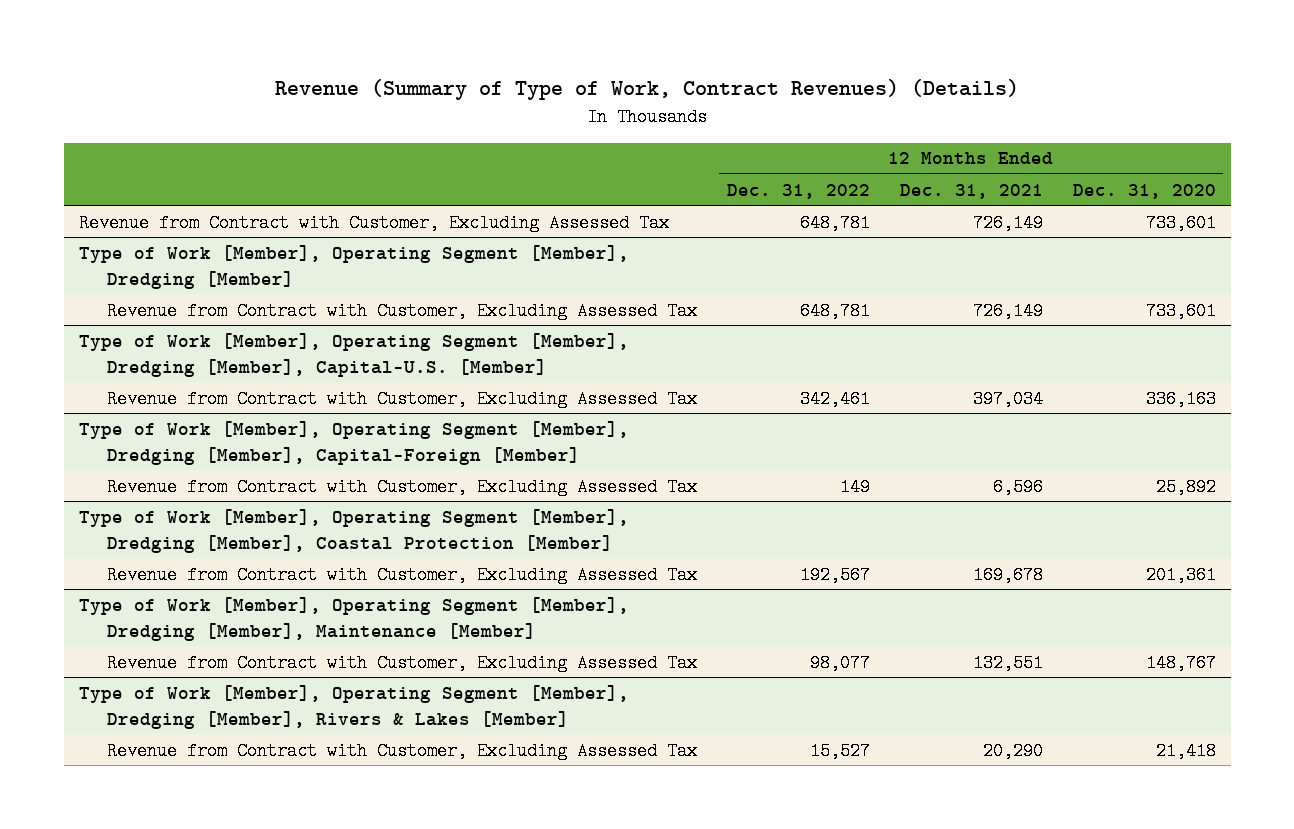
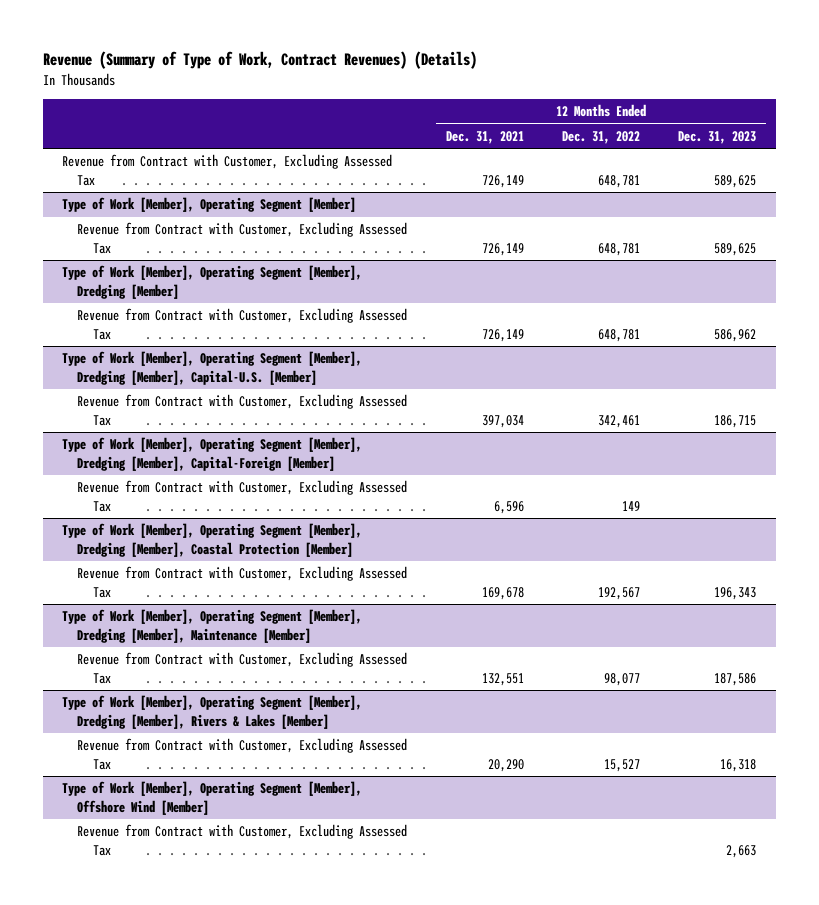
- | 12 Months Ended Dec. 31, 2022 | 12 Months Ended Dec. 31, 2021 | 12 Months Ended Dec. 31, 2020
+ | 12 Months Ended Dec. 31, 2021 | 12 Months Ended Dec. 31, 2022 | 12 Months Ended Dec. 31, 2023
+ Type of Work [Member], Operating Segment [Member]
+ Revenue from Contract with Customer, Excluding Assessed Tax | 726,149 | 648,781 | 589,625
+ Type of Work [Member], Operating Segment [Member], Offshore Wind [Member]
+ Revenue from Contract with Customer, Excluding Assessed Tax | | | 2,663

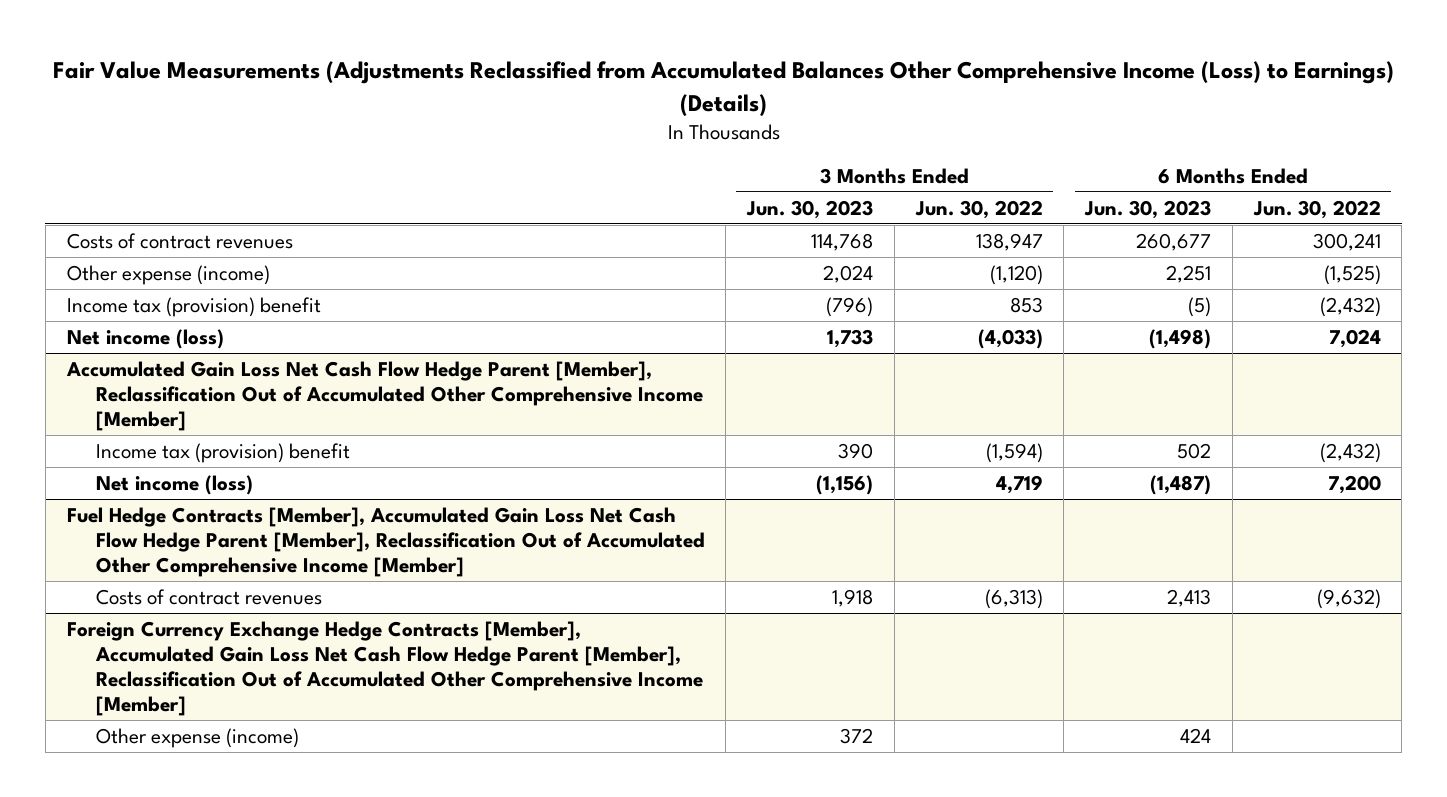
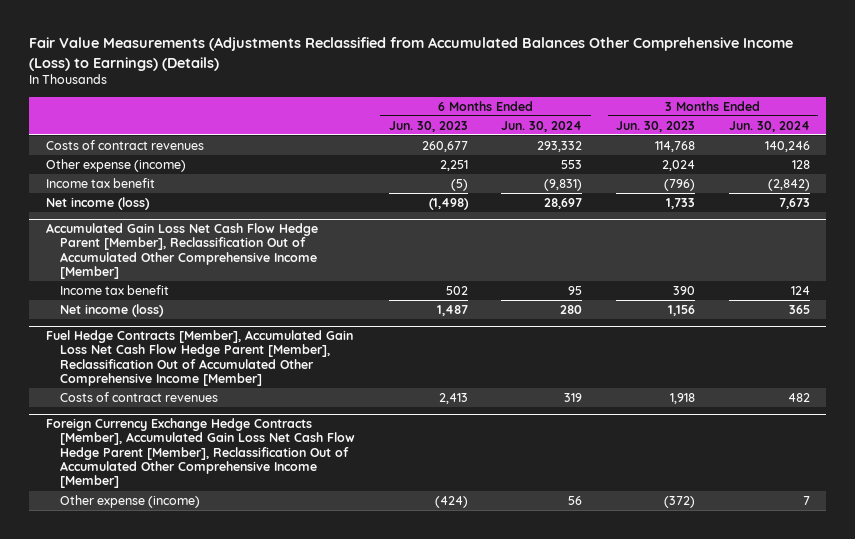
- | 3 Months Ended Jun. 30, 2023 | 3 Months Ended Jun. 30, 2022 | 6 Months Ended Jun. 30, 2023 | 6 Months Ended Jun. 30, 2022
+ | 6 Months Ended Jun. 30, 2023 | 6 Months Ended Jun. 30, 2024 | 3 Months Ended Jun. 30, 2023 | 3 Months Ended Jun. 30, 2024
- Income tax (provision) benefit | (796) | 853 | (5) | (2,432)
+ Income tax benefit | (5) | (9,831) | (796) | (2,842)
@ Accumulated Gain Loss Net Cash Flow Hedge Parent [Member], Reclassification Out of Accumulated Other Comprehensive Income [Member]
- Income tax (provision) benefit | 390 | (1,594) | 502 | (2,432)
- Net income (loss) | (1,156) | 4,719 | (1,487) | 7,200
+ Income tax benefit | 502 | 95 | 390 | 124
+ Net income (loss) | 1,487 | 280 | 1,156 | 365
@ Foreign Currency Exchange Hedge Contracts [Member], Accumulated Gain Loss Net Cash Flow Hedge Parent [Member], Reclassification Out of Accumulated Other Comprehensive Income [Member]
- Other expense (income) | 372 | | 424 |
+ Other expense (income) | (424) | 56 | (372) | 7

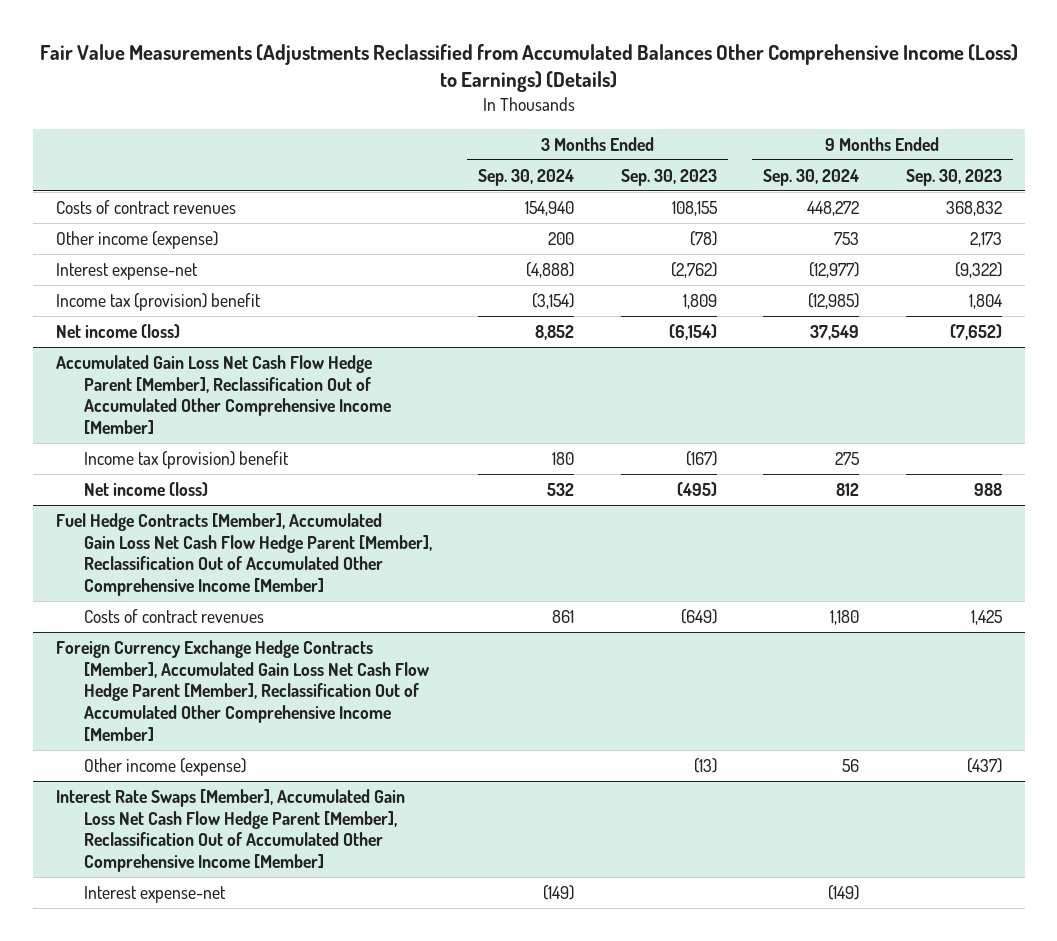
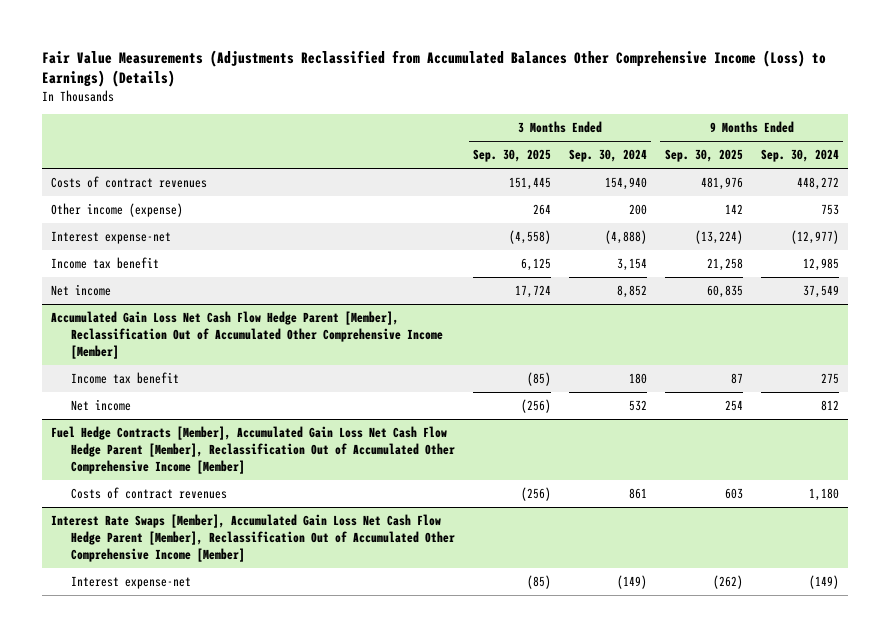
- | 3 Months Ended Sep. 30, 2024 | 3 Months Ended Sep. 30, 2023 | 9 Months Ended Sep. 30, 2024 | 9 Months Ended Sep. 30, 2023
+ | 3 Months Ended Sep. 30, 2025 | 3 Months Ended Sep. 30, 2024 | 9 Months Ended Sep. 30, 2025 | 9 Months Ended Sep. 30, 2024
- Income tax (provision) benefit | (3,154) | 1,809 | (12,985) | 1,804
- Net income (loss) | 8,852 | (6,154) | 37,549 | (7,652)
+ Income tax benefit | 6,125 | 3,154 | 21,258 | 12,985
+ Net income | 17,724 | 8,852 | 60,835 | 37,549
@ Accumulated Gain Loss Net Cash Flow Hedge Parent [Member], Reclassification Out of Accumulated Other Comprehensive Income [Member]
- Income tax (provision) benefit | 180 | (167) | 275 |
- Net income (loss) | 532 | (495) | 812 | 988
+ Income tax benefit | (85) | 180 | 87 | 275
+ Net income | (256) | 532 | 254 | 812
- Foreign Currency Exchange Hedge Contracts [Member], Accumulated Gain Loss Net Cash Flow Hedge Parent [Member], Reclassification Out of Accumulated Other Comprehensive Income [Member]
- Other income (expense) | | (13) | 56 | (437)

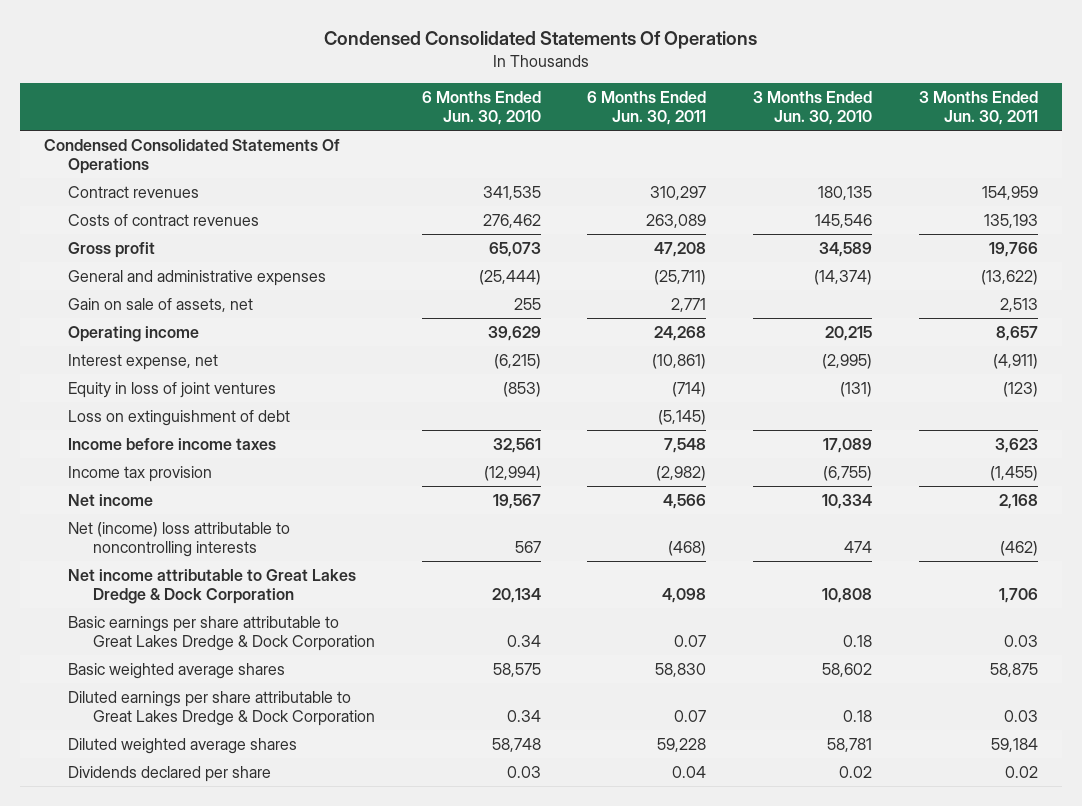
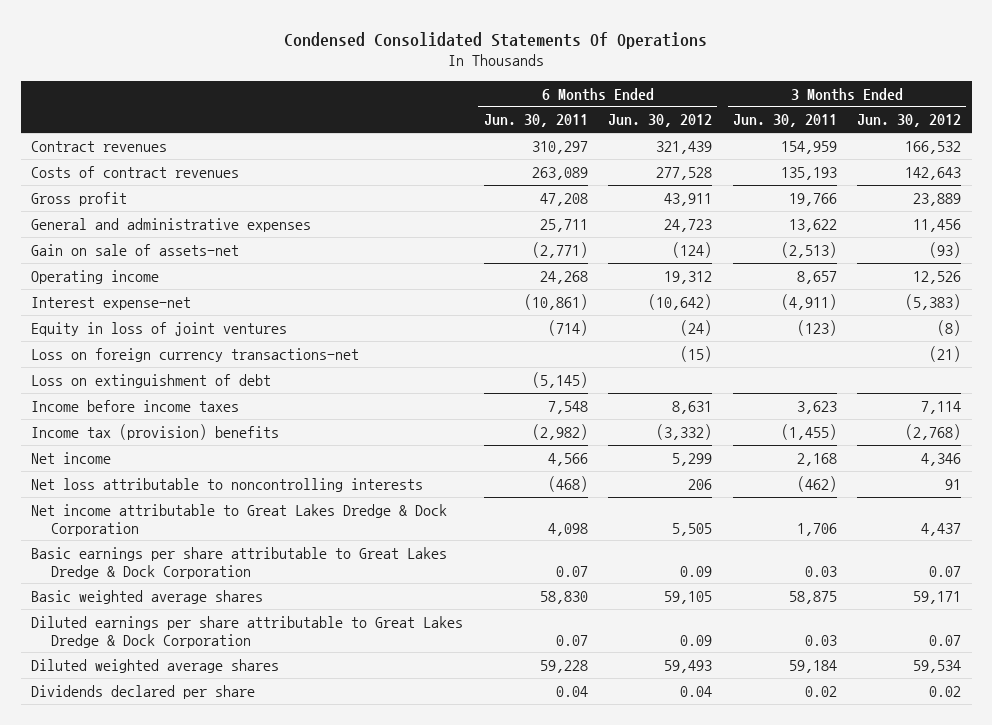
- | 6 Months Ended Jun. 30, 2010 | 6 Months Ended Jun. 30, 2011 | 3 Months Ended Jun. 30, 2010 | 3 Months Ended Jun. 30, 2011
+ | 6 Months Ended Jun. 30, 2011 | 6 Months Ended Jun. 30, 2012 | 3 Months Ended Jun. 30, 2011 | 3 Months Ended Jun. 30, 2012
- Condensed Consolidated Statements Of Operations
- General and administrative expenses | (25,444) | (25,711) | (14,374) | (13,622)
- Gain on sale of assets, net | 255 | 2,771 | | 2,513
+ General and administrative expenses | 25,711 | 24,723 | 13,622 | 11,456
+ Gain on sale of assets-net | (2,771) | (124) | (2,513) | (93)
- Interest expense, net | (6,215) | (10,861) | (2,995) | (4,911)
+ Interest expense-net | (10,861) | (10,642) | (4,911) | (5,383)
+ Loss on foreign currency transactions-net | | (15) | | (21)
- Income tax provision | (12,994) | (2,982) | (6,755) | (1,455)
+ Income tax (provision) benefits | (2,982) | (3,332) | (1,455) | (2,768)
- Net (income) loss attributable to noncontrolling interests | 567 | (468) | 474 | (462)
+ Net loss attributable to noncontrolling interests | (468) | 206 | (462) | 91

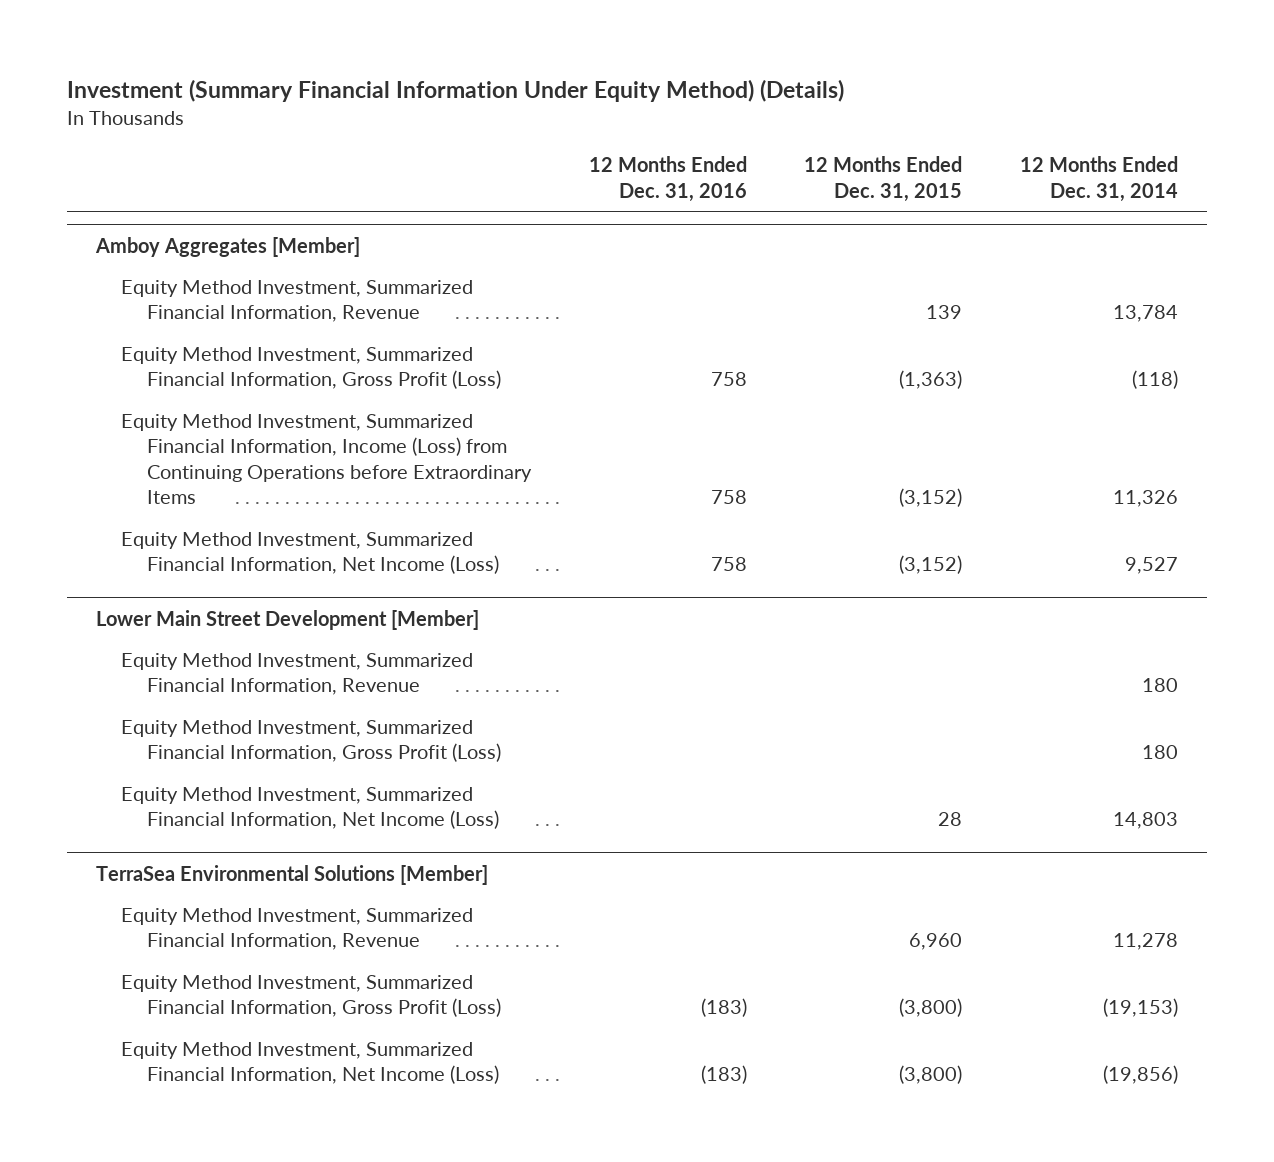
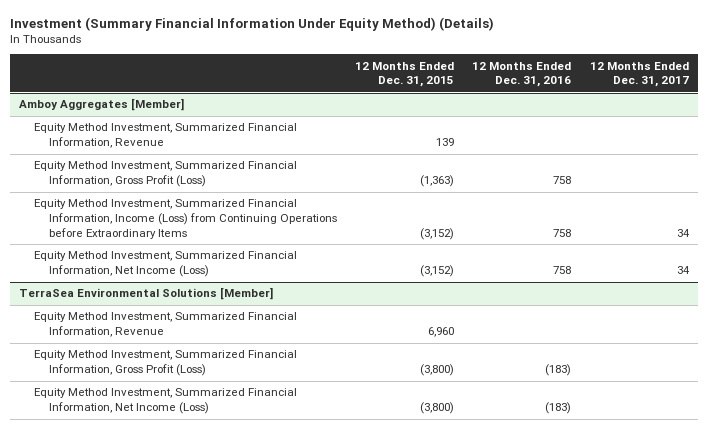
- | 12 Months Ended Dec. 31, 2016 | 12 Months Ended Dec. 31, 2015 | 12 Months Ended Dec. 31, 2014
+ | 12 Months Ended Dec. 31, 2015 | 12 Months Ended Dec. 31, 2016 | 12 Months Ended Dec. 31, 2017
- Lower Main Street Development [Member]
- Equity Method Investment, Summarized Financial Information, Revenue | | | 180
- Equity Method Investment, Summarized Financial Information, Gross Profit (Loss) | | | 180
- Equity Method Investment, Summarized Financial Information, Net Income (Loss) | | 28 | 14,803

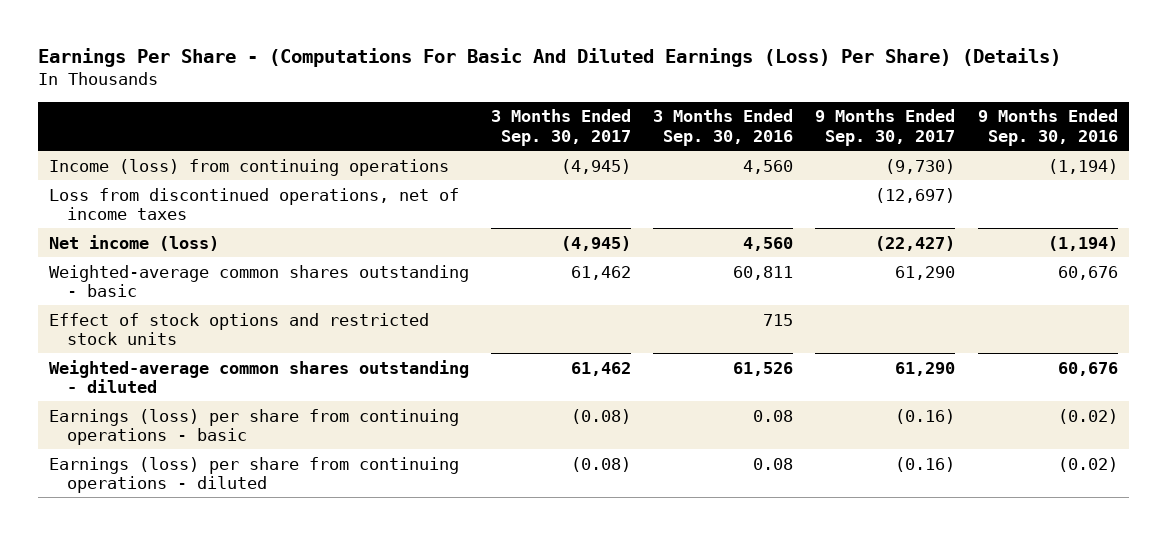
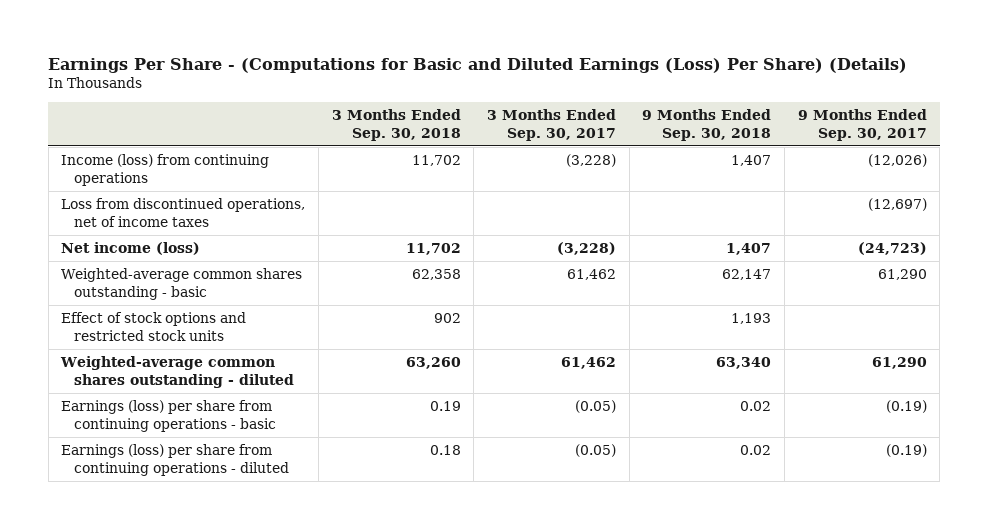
- Earnings Per Share - (Computations For Basic And Diluted Earnings (Loss) Per Share) (Details)
+ Earnings Per Share - (Computations for Basic and Diluted Earnings (Loss) Per Share) (Details)
- | 3 Months Ended Sep. 30, 2017 | 3 Months Ended Sep. 30, 2016 | 9 Months Ended Sep. 30, 2017 | 9 Months Ended Sep. 30, 2016
+ | 3 Months Ended Sep. 30, 2018 | 3 Months Ended Sep. 30, 2017 | 9 Months Ended Sep. 30, 2018 | 9 Months Ended Sep. 30, 2017
- Income (loss) from continuing operations | (4,945) | 4,560 | (9,730) | (1,194)
+ Income (loss) from continuing operations | 11,702 | (3,228) | 1,407 | (12,026)
- Net income (loss) | (4,945) | 4,560 | (22,427) | (1,194)
+ Net income (loss) | 11,702 | (3,228) | 1,407 | (24,723)
- Earnings (loss) per share from continuing operations - basic | (0.08) | 0.08 | (0.16) | (0.02)
- Earnings (loss) per share from continuing operations - diluted | (0.08) | 0.08 | (0.16) | (0.02)
+ Earnings (loss) per share from continuing operations - basic | 0.19 | (0.05) | 0.02 | (0.19)
+ Earnings (loss) per share from continuing operations - diluted | 0.18 | (0.05) | 0.02 | (0.19)

